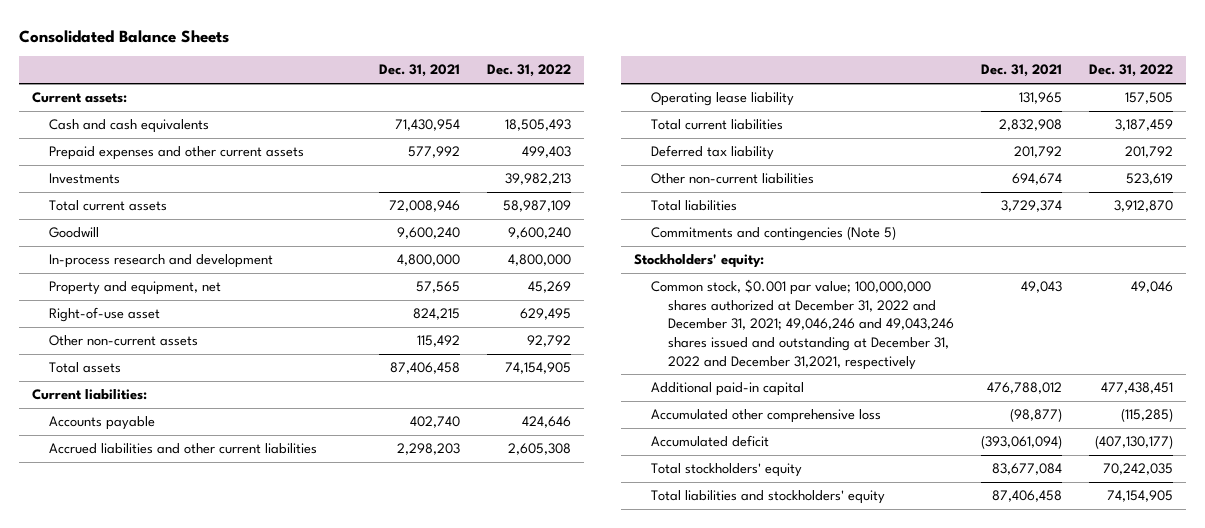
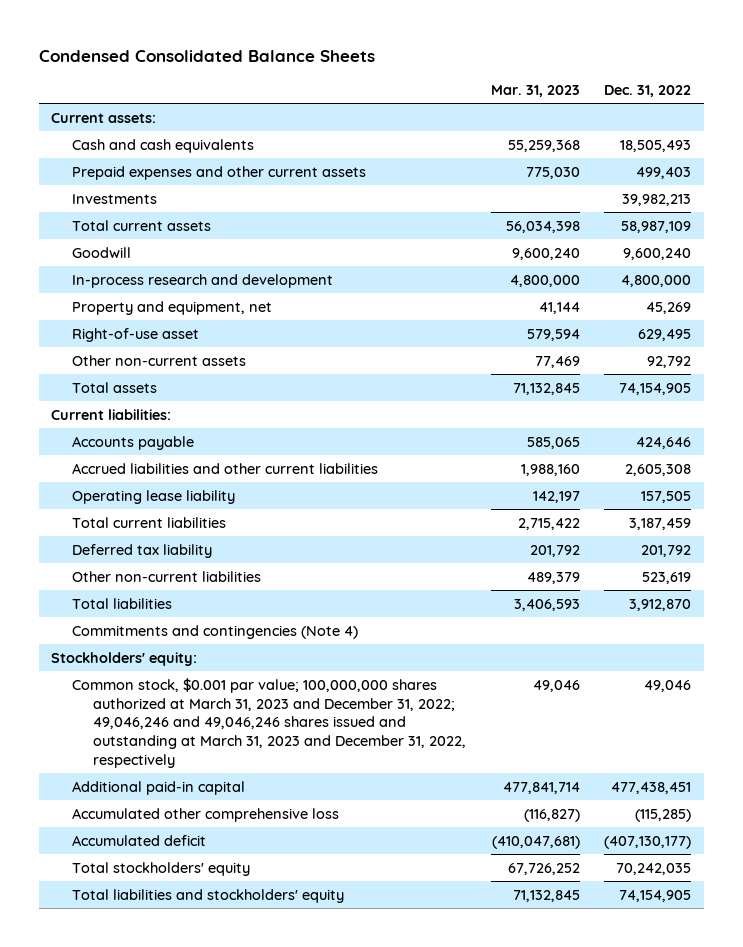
- Consolidated Balance Sheets
+ Condensed Consolidated Balance Sheets
- | Dec. 31, 2021 | Dec. 31, 2022
+ | Mar. 31, 2023 | Dec. 31, 2022
- Commitments and contingencies (Note 5)
+ Commitments and contingencies (Note 4)
- Common stock, $0.001 par value; 100,000,000 shares authorized at December 31, 2022 and December 31, 2021; 49,046,246 and 49,043,246 shares issued and outstanding at December 31, 2022 and December 31,2021, respectively | 49,043 | 49,046
+ Common stock, $0.001 par value; 100,000,000 shares authorized at March 31, 2023 and December 31, 2022; 49,046,246 and 49,046,246 shares issued and outstanding at March 31, 2023 and December 31, 2022, respectively | 49,046 | 49,046

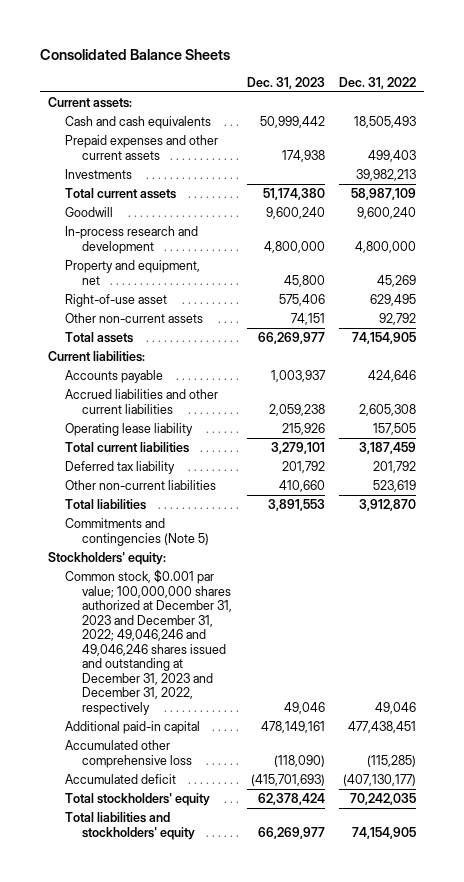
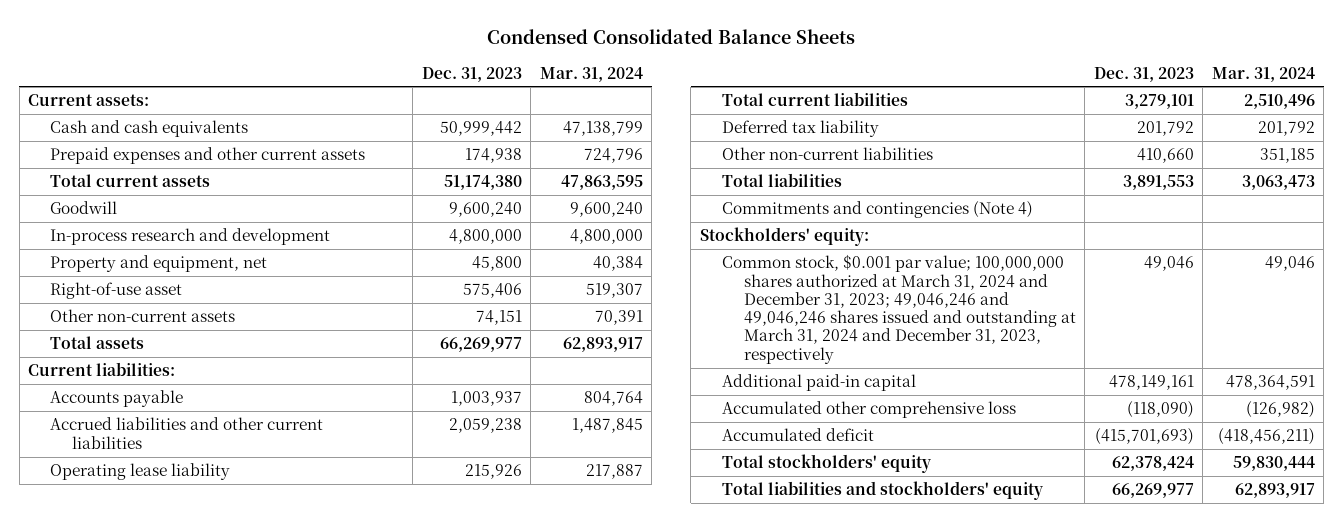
- Consolidated Balance Sheets
+ Condensed Consolidated Balance Sheets
- | Dec. 31, 2023 | Dec. 31, 2022
+ | Dec. 31, 2023 | Mar. 31, 2024
- Investments | | 39,982,213
- Commitments and contingencies (Note 5)
+ Commitments and contingencies (Note 4)
- Common stock, $0.001 par value; 100,000,000 shares authorized at December 31, 2023 and December 31, 2022; 49,046,246 and 49,046,246 shares issued and outstanding at December 31, 2023 and December 31, 2022, respectively | 49,046 | 49,046
+ Common stock, $0.001 par value; 100,000,000 shares authorized at March 31, 2024 and December 31, 2023; 49,046,246 and 49,046,246 shares issued and outstanding at March 31, 2024 and December 31, 2023, respectively | 49,046 | 49,046

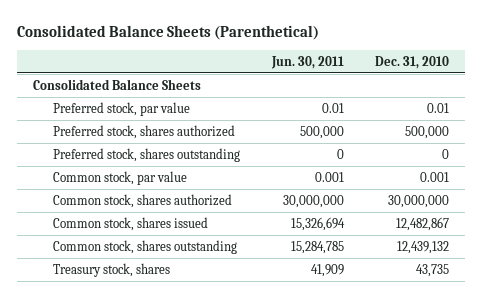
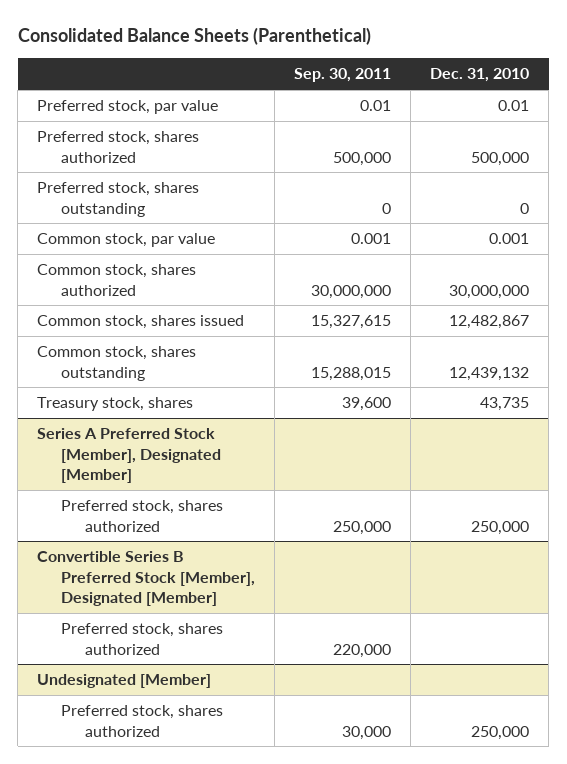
- | Jun. 30, 2011 | Dec. 31, 2010
+ | Sep. 30, 2011 | Dec. 31, 2010
- Consolidated Balance Sheets
+ Series A Preferred Stock [Member], Designated [Member]
+ Preferred stock, shares authorized | 250,000 | 250,000
+ Convertible Series B Preferred Stock [Member], Designated [Member]
+ Preferred stock, shares authorized | 220,000 |
+ Undesignated [Member]
+ Preferred stock, shares authorized | 30,000 | 250,000

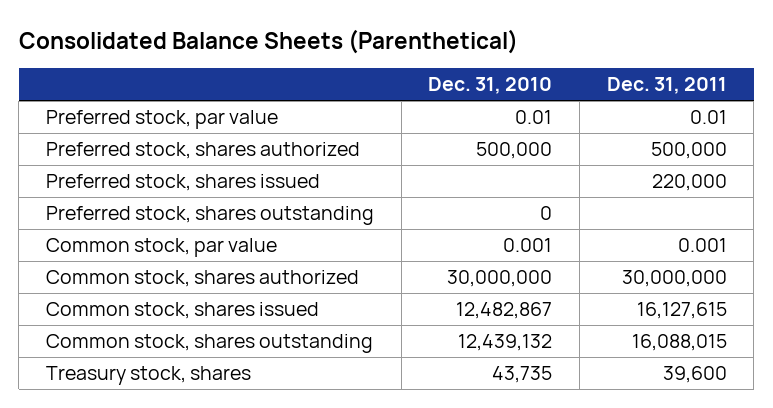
- | Sep. 30, 2011 | Dec. 31, 2010
+ | Dec. 31, 2010 | Dec. 31, 2011
+ Preferred stock, shares issued | | 220,000
- Series A Preferred Stock [Member], Designated [Member]
- Preferred stock, shares authorized | 250,000 | 250,000
- Convertible Series B Preferred Stock [Member], Designated [Member]
- Preferred stock, shares authorized | 220,000 |
- Undesignated [Member]
- Preferred stock, shares authorized | 30,000 | 250,000

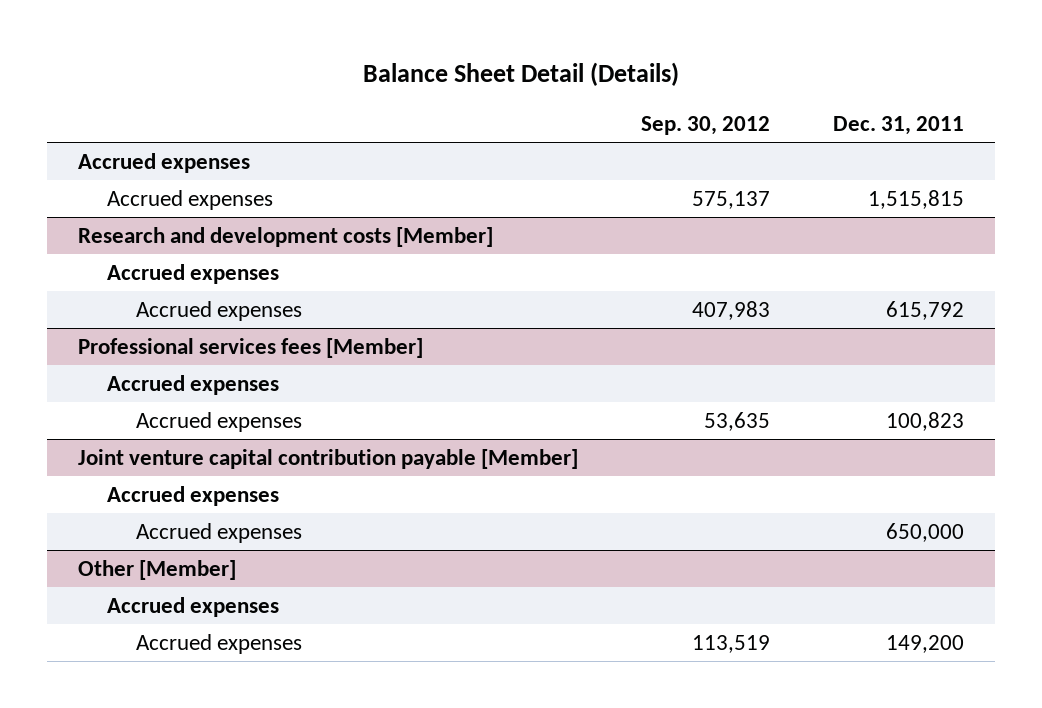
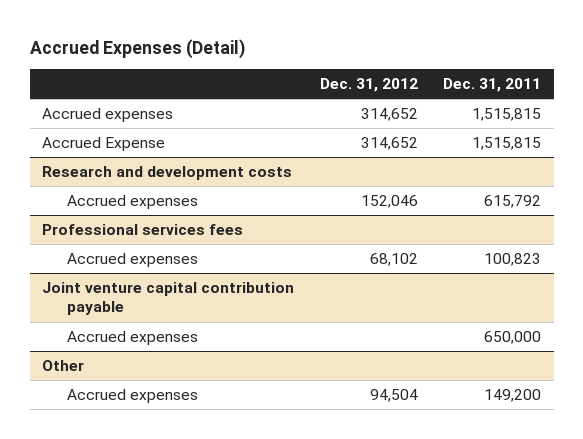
- Balance Sheet Detail (Details)
+ Accrued Expenses (Detail)
- | Sep. 30, 2012 | Dec. 31, 2011
+ | Dec. 31, 2012 | Dec. 31, 2011
- Accrued expenses
- Research and development costs [Member]
- Accrued expenses
+ Accrued Expense | 314,652 | 1,515,815
+ Research and development costs
- Professional services fees [Member]
- Accrued expenses
+ Professional services fees
- Joint venture capital contribution payable [Member]
- Accrued expenses
+ Joint venture capital contribution payable
- Other [Member]
- Accrued expenses
+ Other

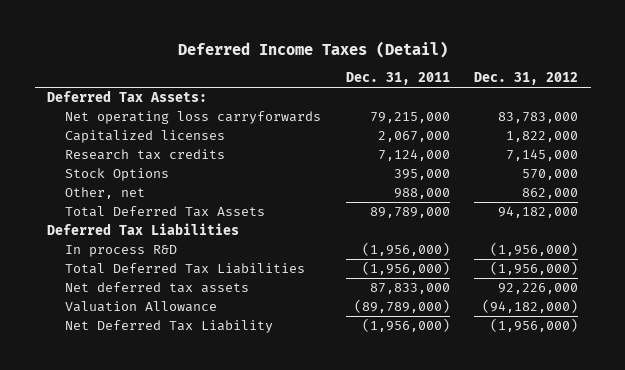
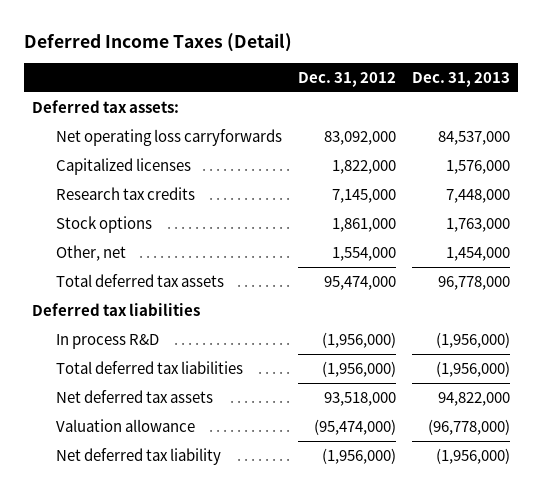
- | Dec. 31, 2011 | Dec. 31, 2012
+ | Dec. 31, 2012 | Dec. 31, 2013
- Deferred Tax Assets:
- Net operating loss carryforwards | 79,215,000 | 83,783,000
+ Deferred tax assets:
+ Net operating loss carryforwards | 83,092,000 | 84,537,000
- Stock Options | 395,000 | 570,000
- Other, net | 988,000 | 862,000
- Total Deferred Tax Assets | 89,789,000 | 94,182,000
- Deferred Tax Liabilities
+ Stock options | 1,861,000 | 1,763,000
+ Other, net | 1,554,000 | 1,454,000
+ Total deferred tax assets | 95,474,000 | 96,778,000
+ Deferred tax liabilities
- Total Deferred Tax Liabilities | (1,956,000) | (1,956,000)
- Net deferred tax assets | 87,833,000 | 92,226,000
- Valuation Allowance | (89,789,000) | (94,182,000)
- Net Deferred Tax Liability | (1,956,000) | (1,956,000)
+ Total deferred tax liabilities | (1,956,000) | (1,956,000)
+ Net deferred tax assets | 93,518,000 | 94,822,000
+ Valuation allowance | (95,474,000) | (96,778,000)
+ Net deferred tax liability | (1,956,000) | (1,956,000)

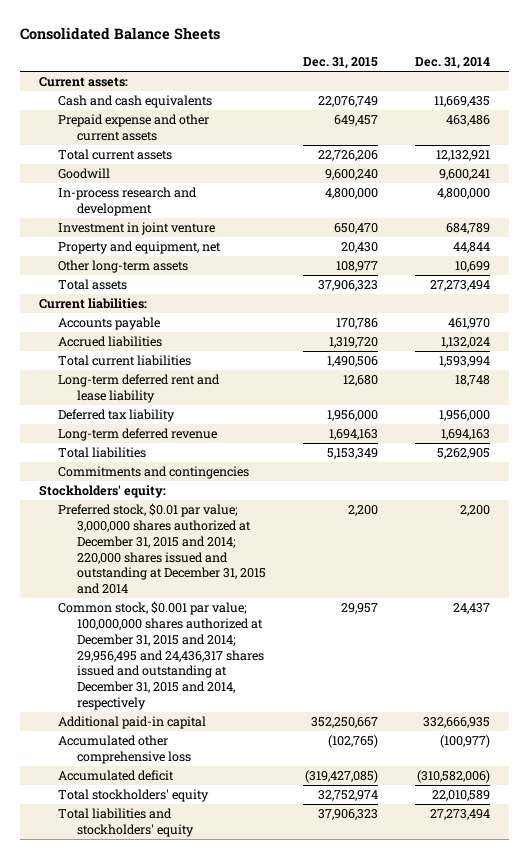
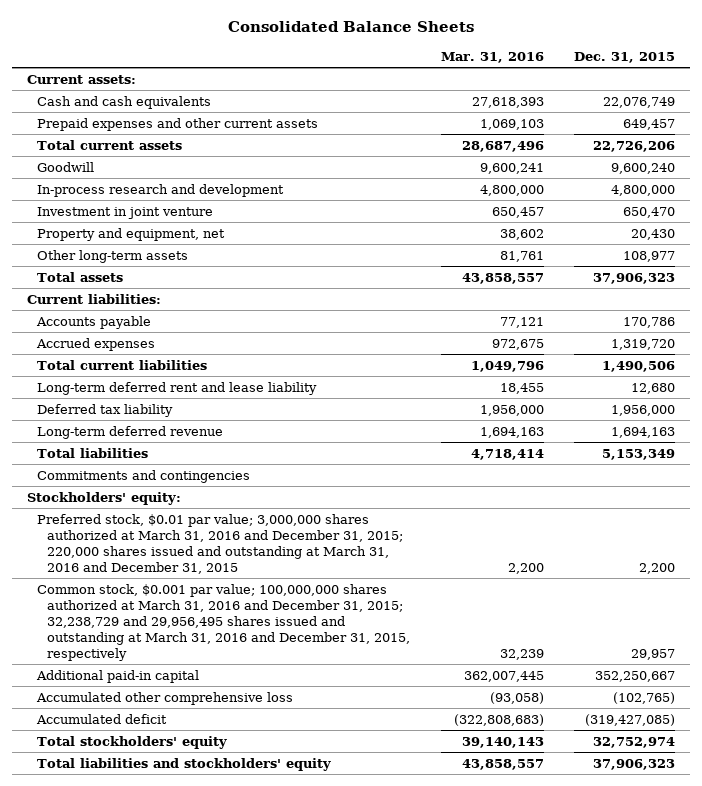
- | Dec. 31, 2015 | Dec. 31, 2014
+ | Mar. 31, 2016 | Dec. 31, 2015
- Prepaid expense and other current assets | 649,457 | 463,486
+ Prepaid expenses and other current assets | 1,069,103 | 649,457
- Accrued liabilities | 1,319,720 | 1,132,024
+ Accrued expenses | 972,675 | 1,319,720
- Preferred stock, $0.01 par value; 3,000,000 shares authorized at December 31, 2015 and 2014; 220,000 shares issued and outstanding at December 31, 2015 and 2014 | 2,200 | 2,200
- Common stock, $0.001 par value; 100,000,000 shares authorized at December 31, 2015 and 2014; 29,956,495 and 24,436,317 shares issued and outstanding at December 31, 2015 and 2014, respectively | 29,957 | 24,437
+ Preferred stock, $0.01 par value; 3,000,000 shares authorized at March 31, 2016 and December 31, 2015; 220,000 shares issued and outstanding at March 31, 2016 and December 31, 2015 | 2,200 | 2,200
+ Common stock, $0.001 par value; 100,000,000 shares authorized at March 31, 2016 and December 31, 2015; 32,238,729 and 29,956,495 shares issued and outstanding at March 31, 2016 and December 31, 2015, respectively | 32,239 | 29,957

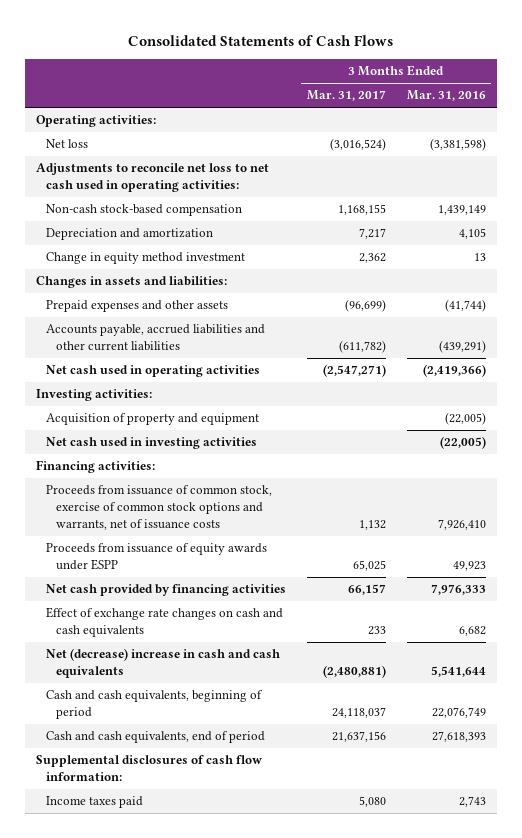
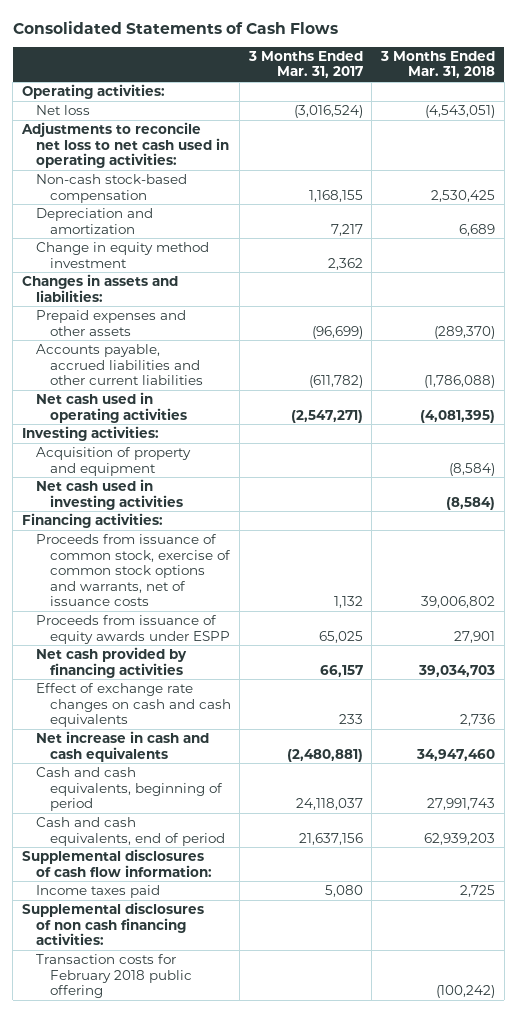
- | 3 Months Ended Mar. 31, 2017 | 3 Months Ended Mar. 31, 2016
+ | 3 Months Ended Mar. 31, 2017 | 3 Months Ended Mar. 31, 2018
- Net (decrease) increase in cash and cash equivalents | (2,480,881) | 5,541,644
+ Net increase in cash and cash equivalents | (2,480,881) | 34,947,460
+ Supplemental disclosures of non cash financing activities:
+ Transaction costs for February 2018 public offering | | (100,242)

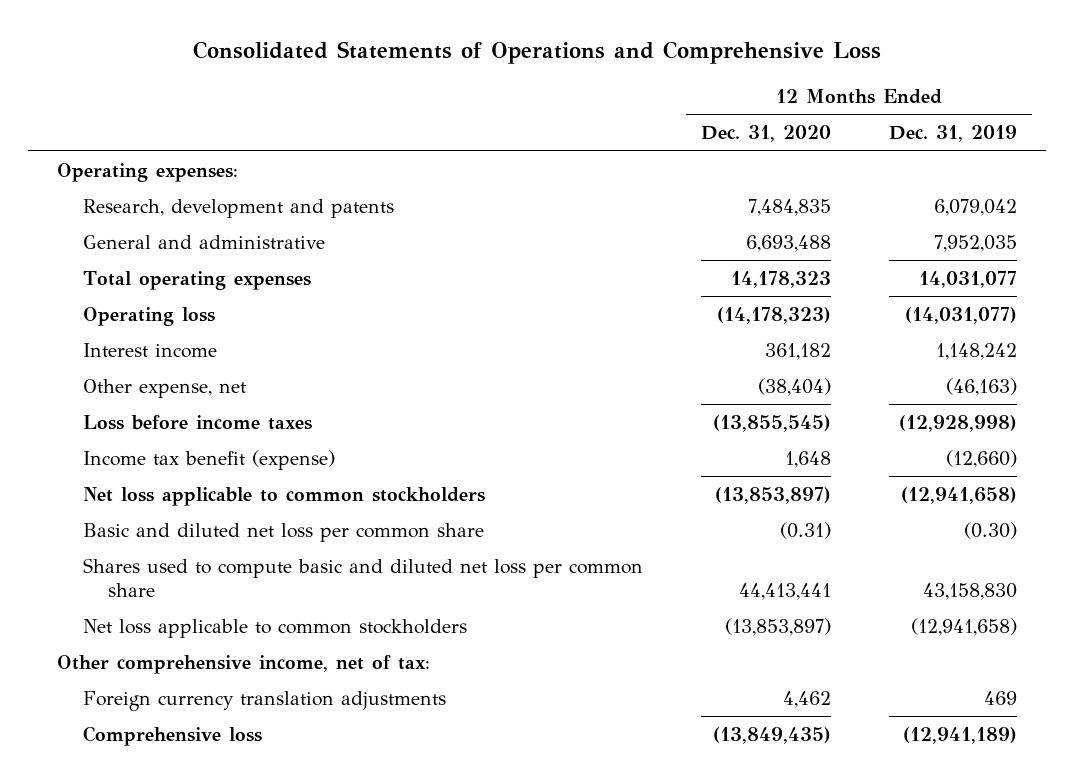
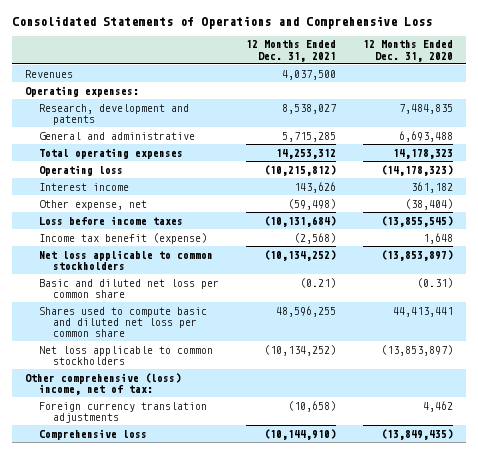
- | 12 Months Ended Dec. 31, 2020 | 12 Months Ended Dec. 31, 2019
+ | 12 Months Ended Dec. 31, 2021 | 12 Months Ended Dec. 31, 2020
+ Revenues | 4,037,500 |
- Other comprehensive income, net of tax:
+ Other comprehensive (loss) income, net of tax:

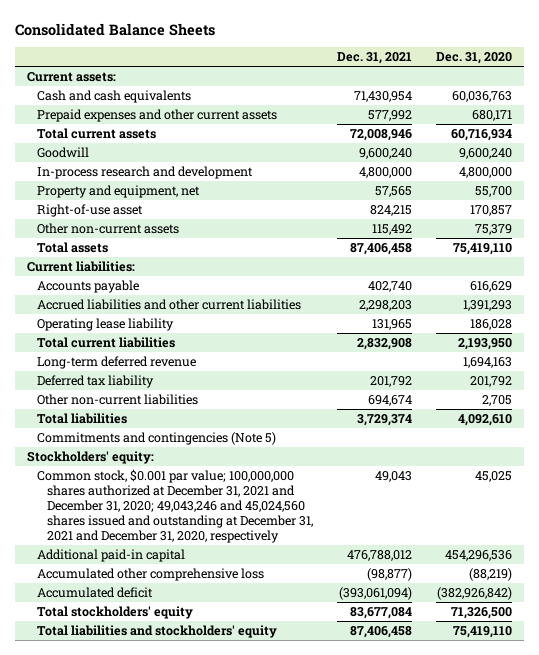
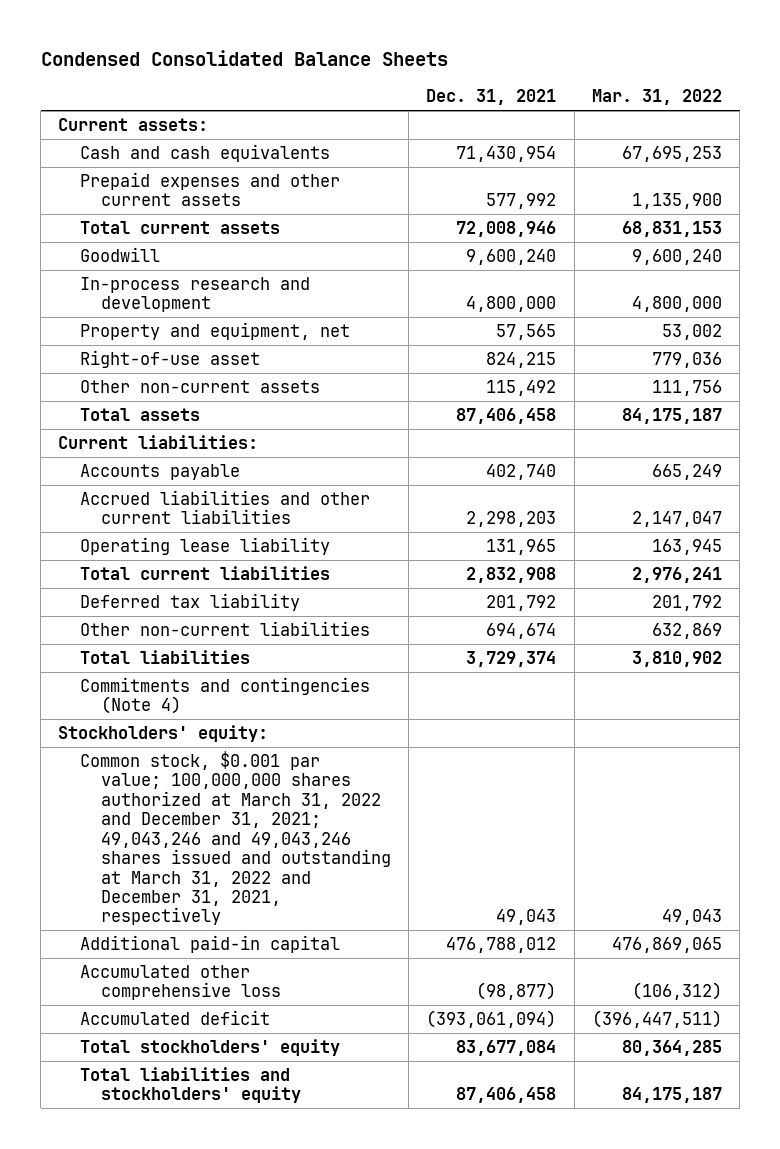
- Consolidated Balance Sheets
+ Condensed Consolidated Balance Sheets
- | Dec. 31, 2021 | Dec. 31, 2020
+ | Dec. 31, 2021 | Mar. 31, 2022
- Long-term deferred revenue | | 1,694,163
- Commitments and contingencies (Note 5)
+ Commitments and contingencies (Note 4)
- Common stock, $0.001 par value; 100,000,000 shares authorized at December 31, 2021 and December 31, 2020; 49,043,246 and 45,024,560 shares issued and outstanding at December 31, 2021 and December 31, 2020, respectively | 49,043 | 45,025
+ Common stock, $0.001 par value; 100,000,000 shares authorized at March 31, 2022 and December 31, 2021; 49,043,246 and 49,043,246 shares issued and outstanding at March 31, 2022 and December 31, 2021, respectively | 49,043 | 49,043

